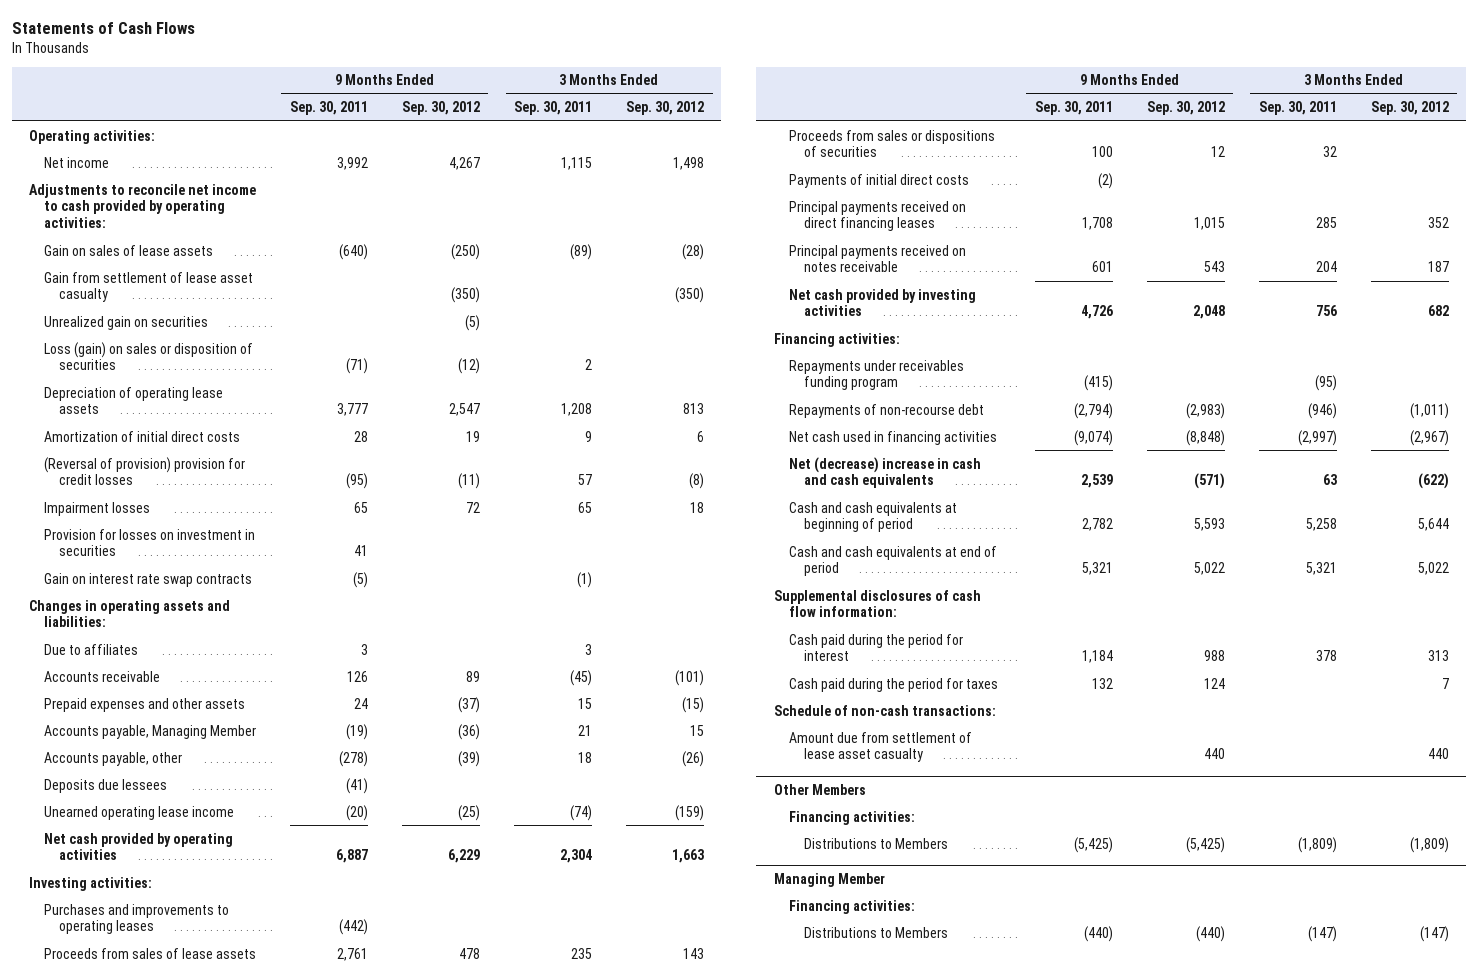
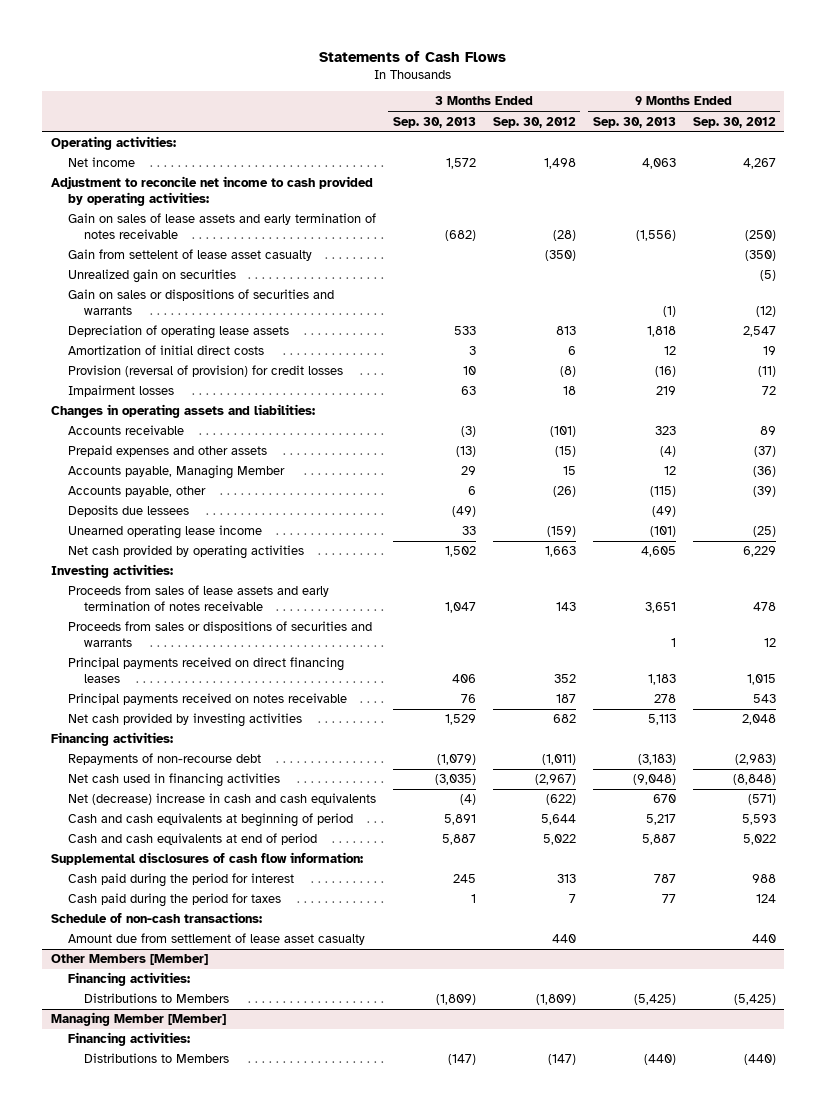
- | 9 Months Ended Sep. 30, 2011 | 9 Months Ended Sep. 30, 2012 | 3 Months Ended Sep. 30, 2011 | 3 Months Ended Sep. 30, 2012
+ | 3 Months Ended Sep. 30, 2013 | 3 Months Ended Sep. 30, 2012 | 9 Months Ended Sep. 30, 2013 | 9 Months Ended Sep. 30, 2012
- Adjustments to reconcile net income to cash provided by operating activities:
- Gain on sales of lease assets | (640) | (250) | (89) | (28)
- Gain from settlement of lease asset casualty | | (350) | | (350)
+ Adjustment to reconcile net income to cash provided by operating activities:
+ Gain on sales of lease assets and early termination of notes receivable | (682) | (28) | (1,556) | (250)
+ Gain from settelent of lease asset casualty | | (350) | | (350)
- Loss (gain) on sales or disposition of securities | (71) | (12) | 2 |
+ Gain on sales or dispositions of securities and warrants | | | (1) | (12)
- (Reversal of provision) provision for credit losses | (95) | (11) | 57 | (8)
+ Provision (reversal of provision) for credit losses | 10 | (8) | (16) | (11)
- Provision for losses on investment in securities | 41 | | |
- Gain on interest rate swap contracts | (5) | | (1) |
- Due to affiliates | 3 | | 3 |
- Purchases and improvements to operating leases | (442) | | |
- Proceeds from sales of lease assets | 2,761 | 478 | 235 | 143
- Proceeds from sales or dispositions of securities | 100 | 12 | 32 |
- Payments of initial direct costs | (2) | | |
+ Proceeds from sales of lease assets and early termination of notes receivable | 1,047 | 143 | 3,651 | 478
+ Proceeds from sales or dispositions of securities and warrants | | | 1 | 12
- Repayments under receivables funding program | (415) | | (95) |
- Other Members
+ Other Members [Member]
- Managing Member
+ Managing Member [Member]

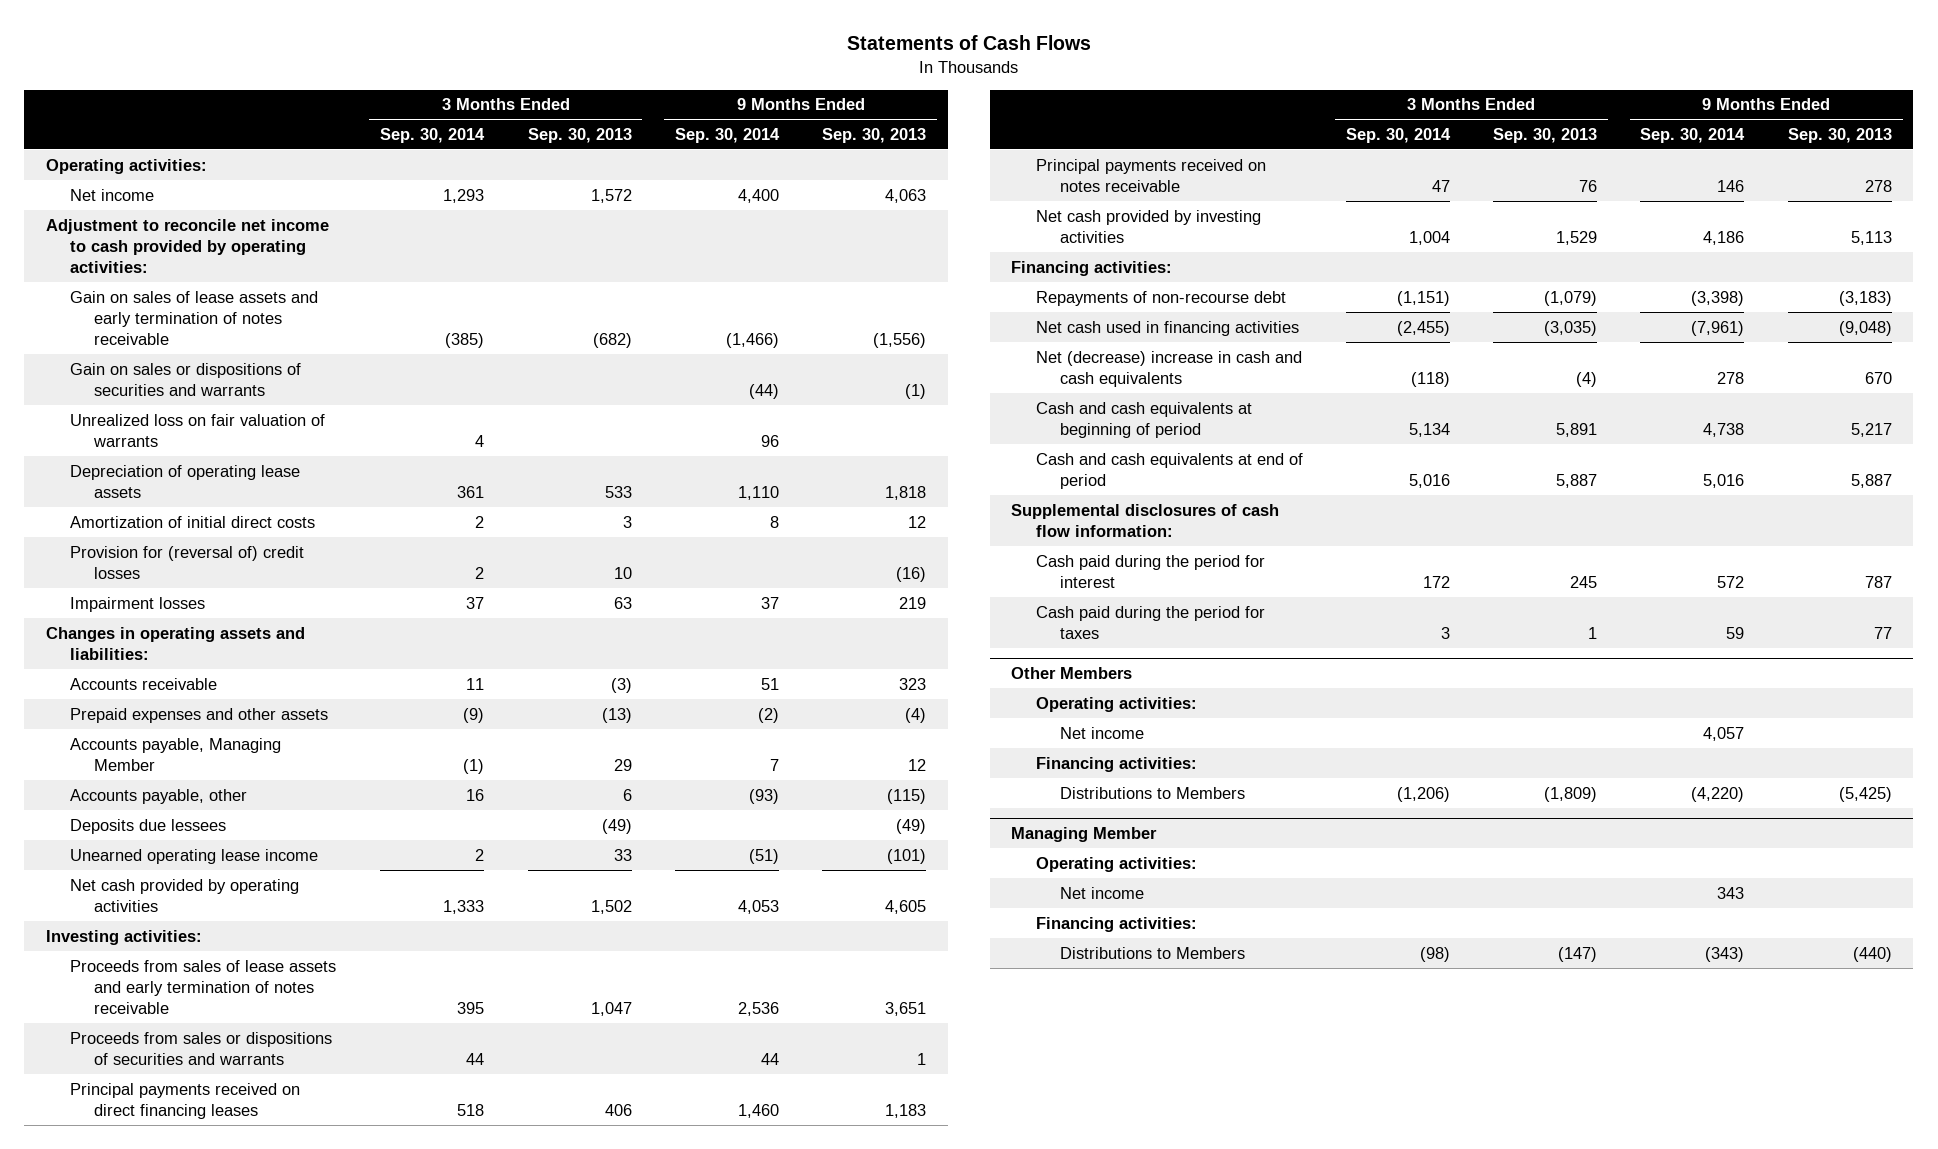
- | 3 Months Ended Sep. 30, 2013 | 3 Months Ended Sep. 30, 2012 | 9 Months Ended Sep. 30, 2013 | 9 Months Ended Sep. 30, 2012
+ | 3 Months Ended Sep. 30, 2014 | 3 Months Ended Sep. 30, 2013 | 9 Months Ended Sep. 30, 2014 | 9 Months Ended Sep. 30, 2013
- Gain from settelent of lease asset casualty | | (350) | | (350)
- Unrealized gain on securities | | | | (5)
+ Unrealized loss on fair valuation of warrants | 4 | | 96 |
- Provision (reversal of provision) for credit losses | 10 | (8) | (16) | (11)
+ Provision for (reversal of) credit losses | 2 | 10 | | (16)
- Schedule of non-cash transactions:
- Amount due from settlement of lease asset casualty | | 440 | | 440
- Other Members [Member]
+ Other Members
+ Operating activities:
+ Net income | | | 4,057 |
- Managing Member [Member]
+ Managing Member
+ Operating activities:
+ Net income | | | 343 |

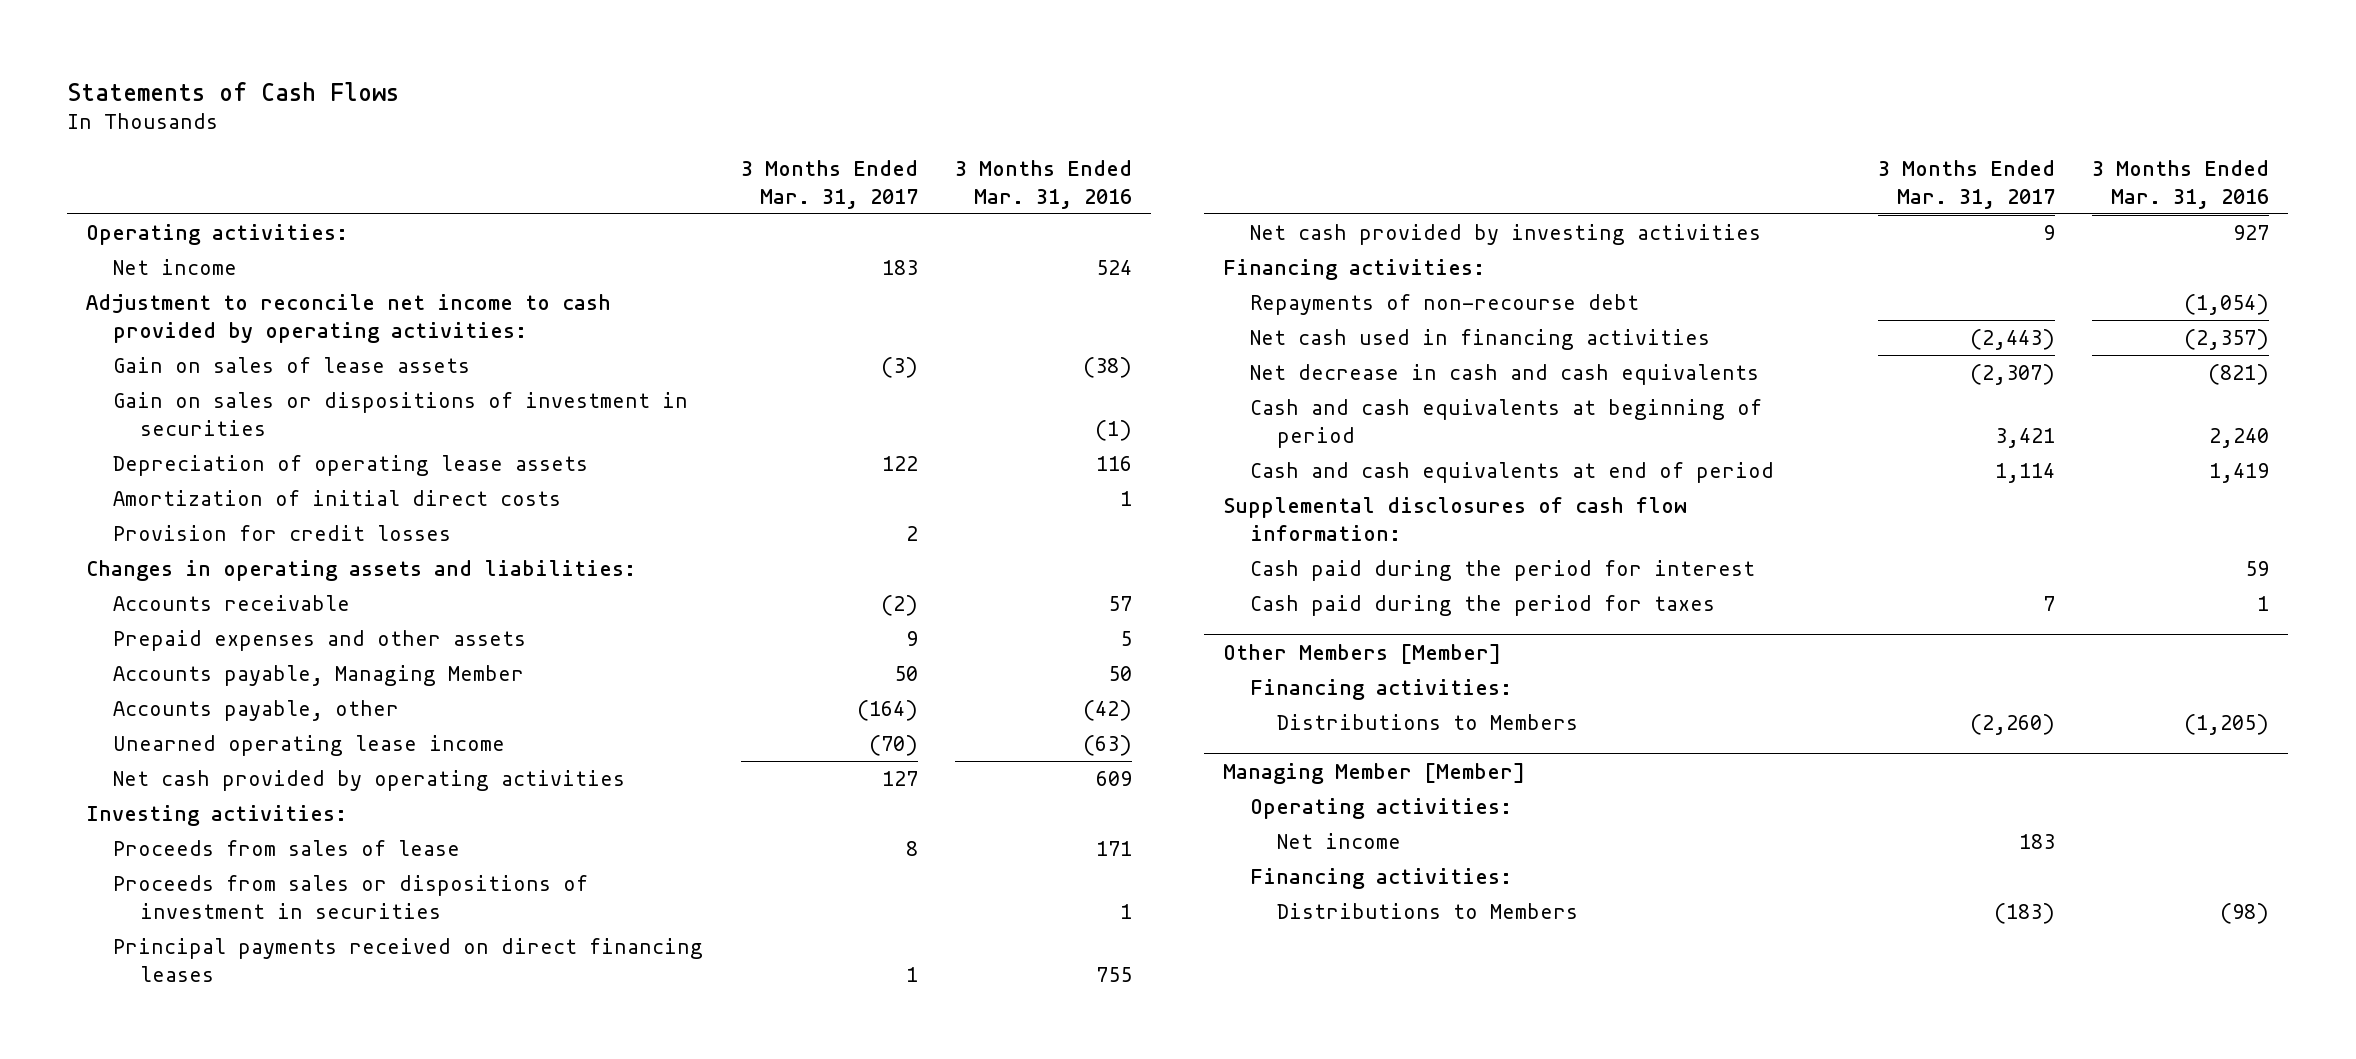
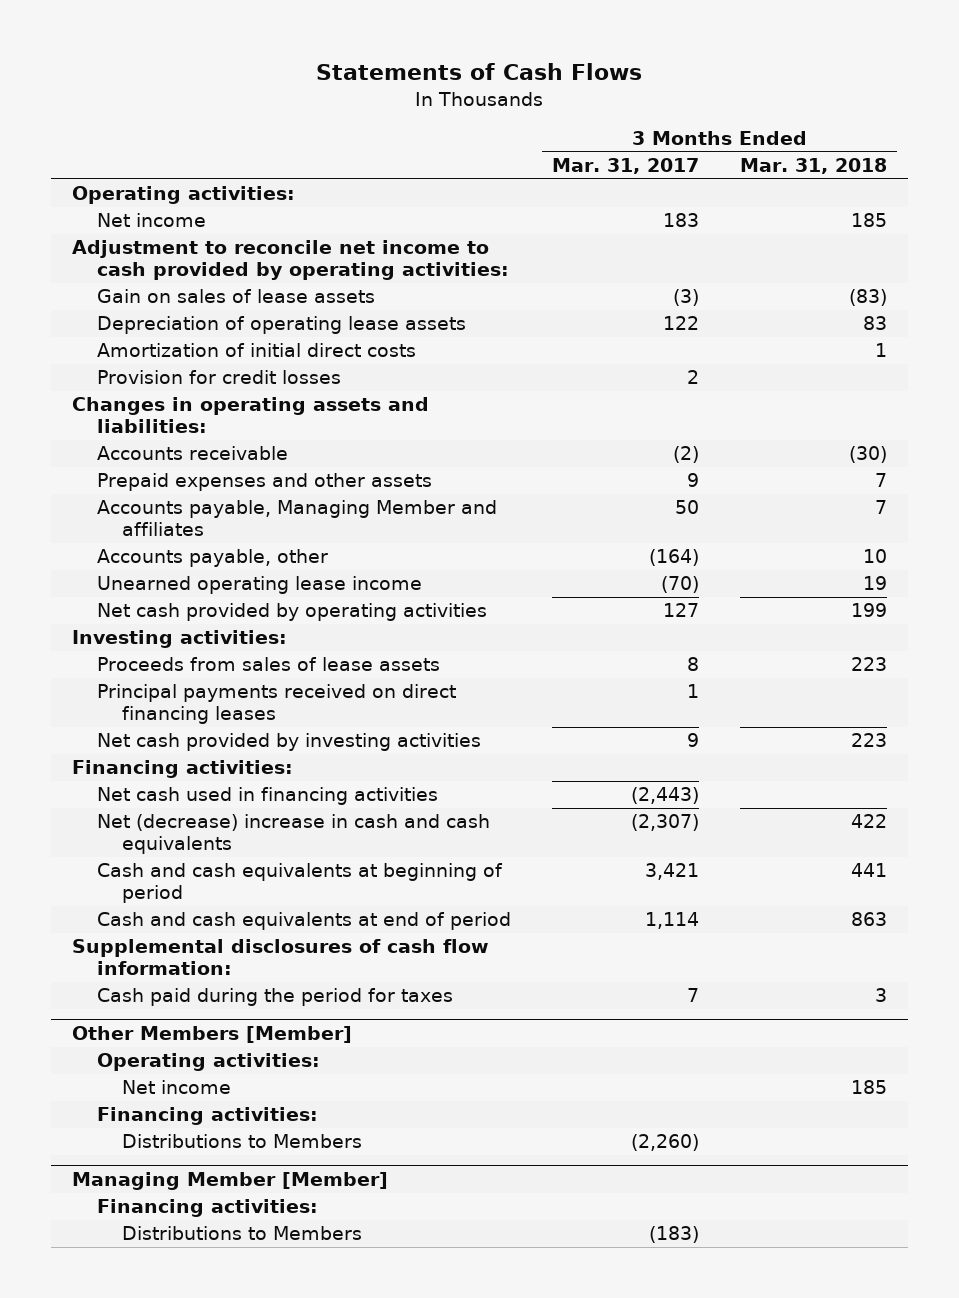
- | 3 Months Ended Mar. 31, 2017 | 3 Months Ended Mar. 31, 2016
+ | 3 Months Ended Mar. 31, 2017 | 3 Months Ended Mar. 31, 2018
- Gain on sales or dispositions of investment in securities | | (1)
- Accounts payable, Managing Member | 50 | 50
+ Accounts payable, Managing Member and affiliates | 50 | 7
- Proceeds from sales of lease | 8 | 171
- Proceeds from sales or dispositions of investment in securities | | 1
+ Proceeds from sales of lease assets | 8 | 223
- Repayments of non-recourse debt | | (1,054)
- Net decrease in cash and cash equivalents | (2,307) | (821)
+ Net (decrease) increase in cash and cash equivalents | (2,307) | 422
- Cash paid during the period for interest | | 59
@ Other Members [Member]
+ Operating activities:
+ Net income | | 185
@ Managing Member [Member]
- Operating activities:
- Net income | 183 |

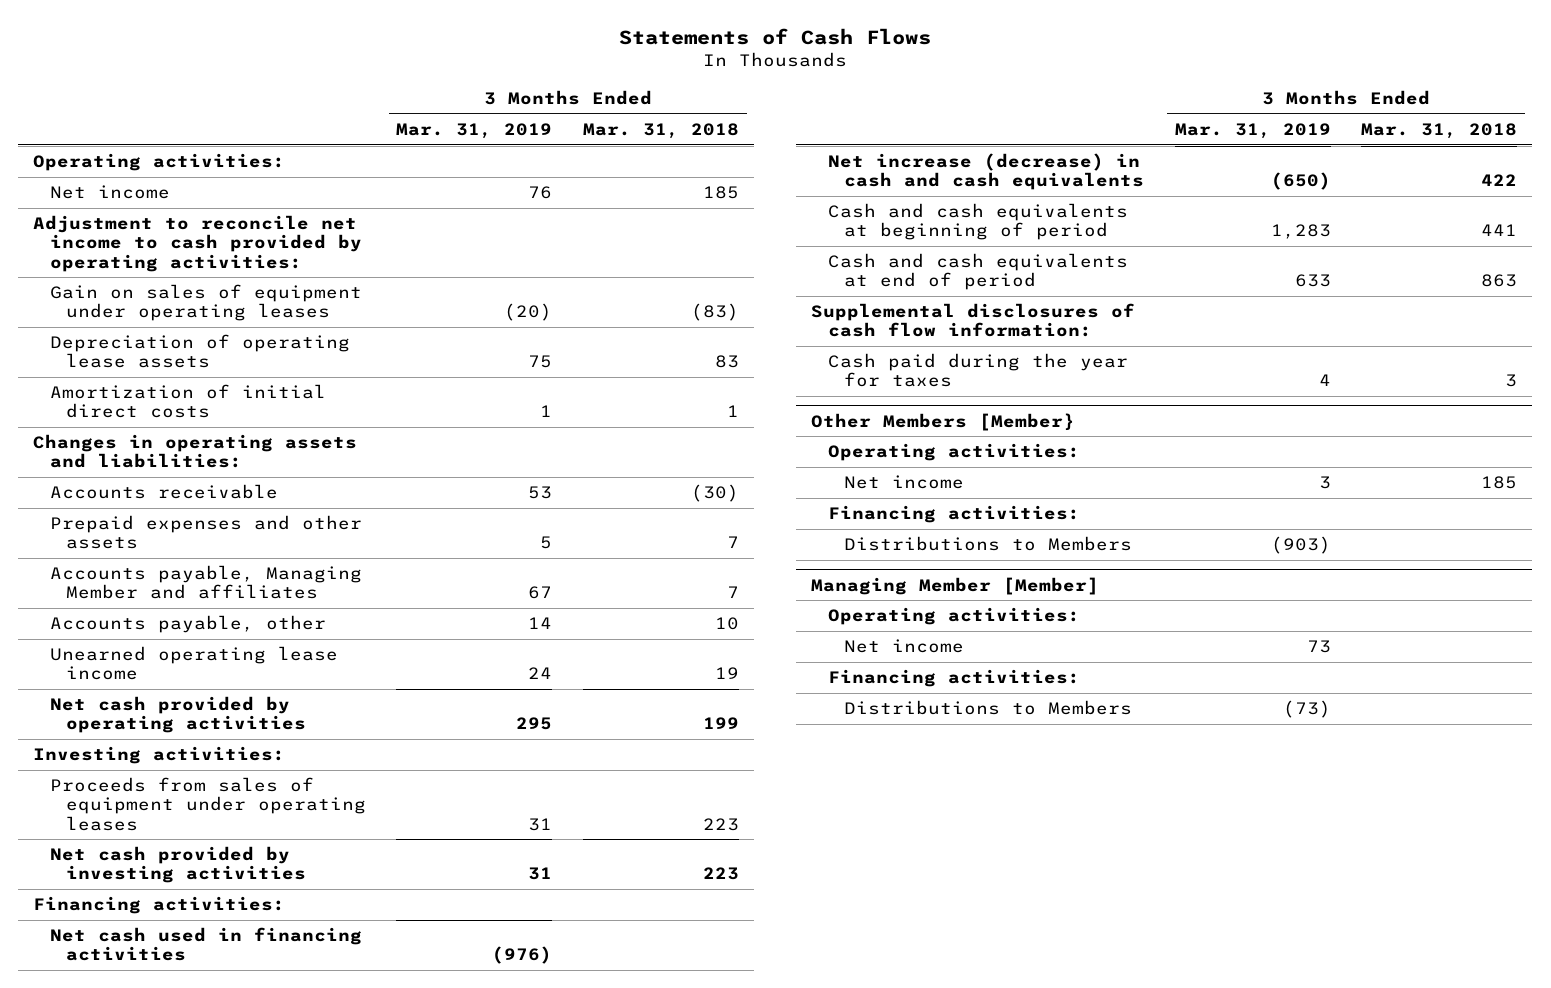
- | 3 Months Ended Mar. 31, 2017 | 3 Months Ended Mar. 31, 2018
+ | 3 Months Ended Mar. 31, 2019 | 3 Months Ended Mar. 31, 2018
- Gain on sales of lease assets | (3) | (83)
+ Gain on sales of equipment under operating leases | (20) | (83)
- Provision for credit losses | 2 |
- Proceeds from sales of lease assets | 8 | 223
- Principal payments received on direct financing leases | 1 |
+ Proceeds from sales of equipment under operating leases | 31 | 223
- Net (decrease) increase in cash and cash equivalents | (2,307) | 422
+ Net increase (decrease) in cash and cash equivalents | (650) | 422
- Cash paid during the period for taxes | 7 | 3
- Other Members [Member]
+ Cash paid during the year for taxes | 4 | 3
+ Other Members [Member}
@ Managing Member [Member]
+ Operating activities:
+ Net income | 73 |

